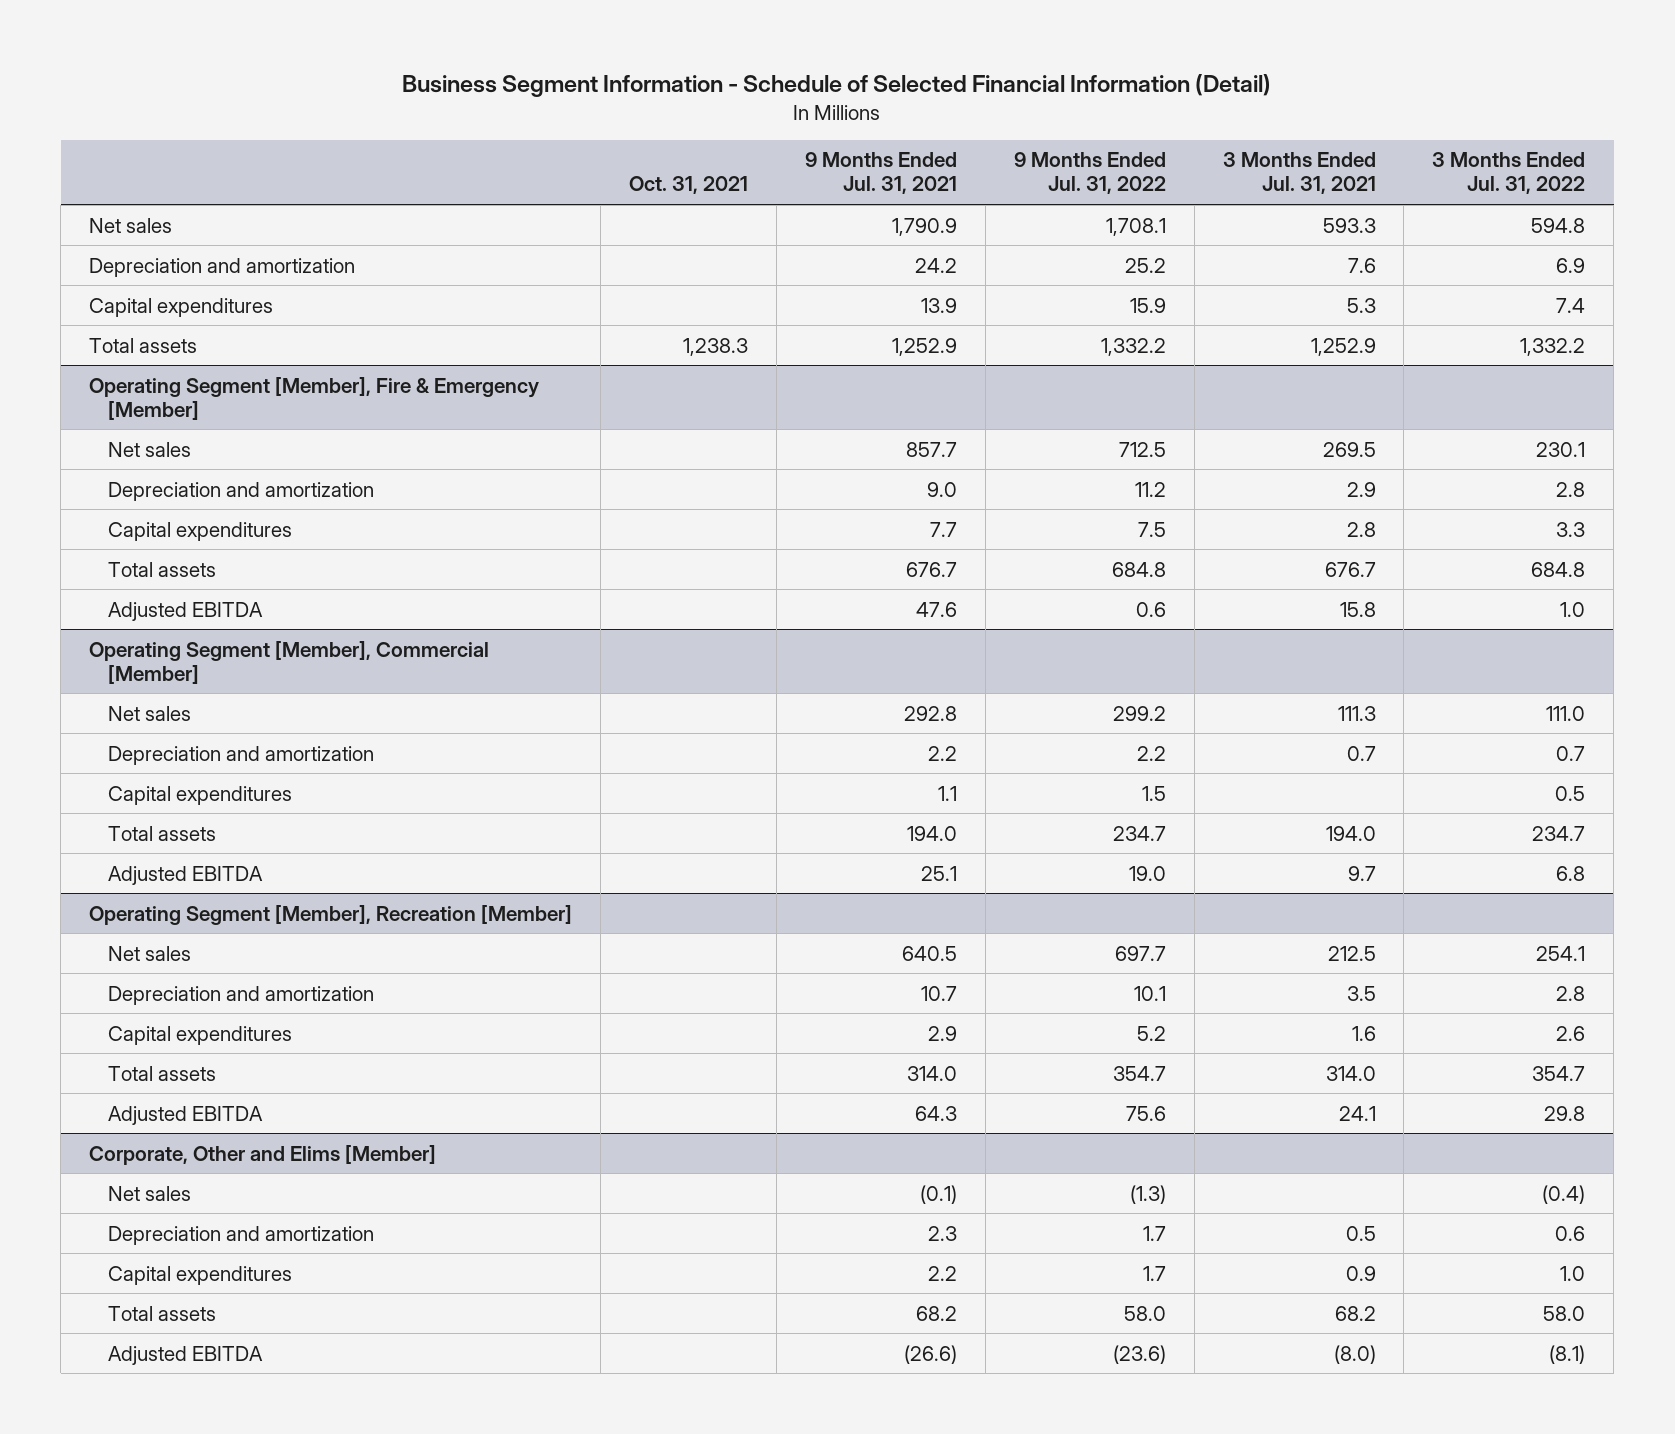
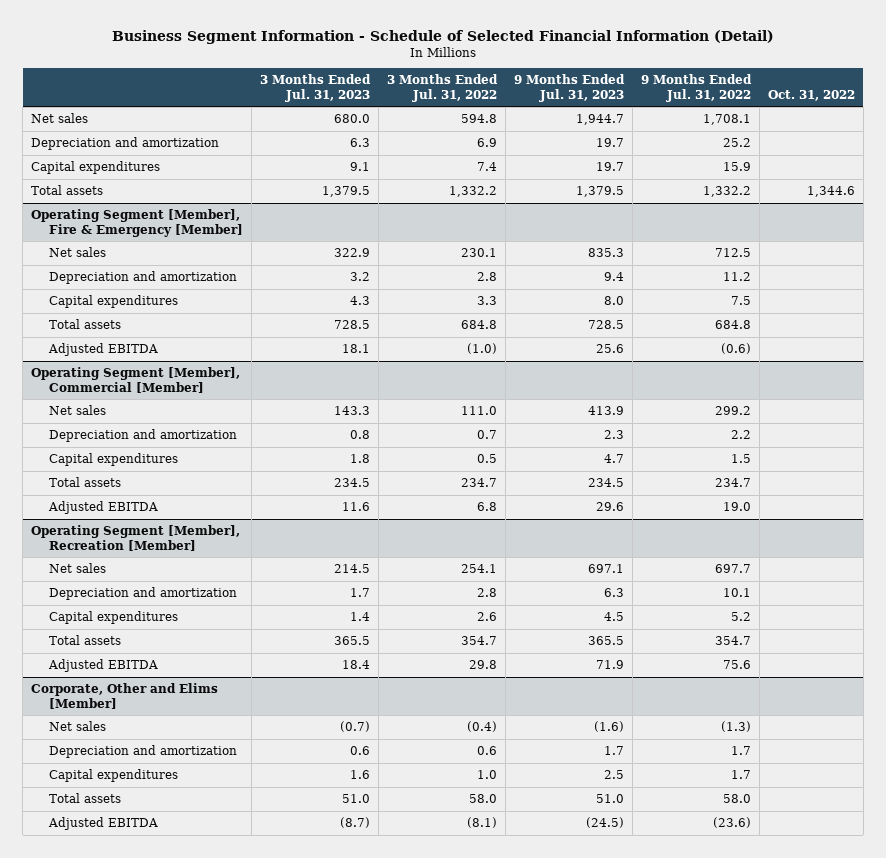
- | Oct. 31, 2021 | 9 Months Ended Jul. 31, 2021 | 9 Months Ended Jul. 31, 2022 | 3 Months Ended Jul. 31, 2021 | 3 Months Ended Jul. 31, 2022
+ | 3 Months Ended Jul. 31, 2023 | 3 Months Ended Jul. 31, 2022 | 9 Months Ended Jul. 31, 2023 | 9 Months Ended Jul. 31, 2022 | Oct. 31, 2022
@ Operating Segment [Member], Fire & Emergency [Member]
- Adjusted EBITDA | | 47.6 | 0.6 | 15.8 | 1.0
+ Adjusted EBITDA | 18.1 | (1.0) | 25.6 | (0.6) |

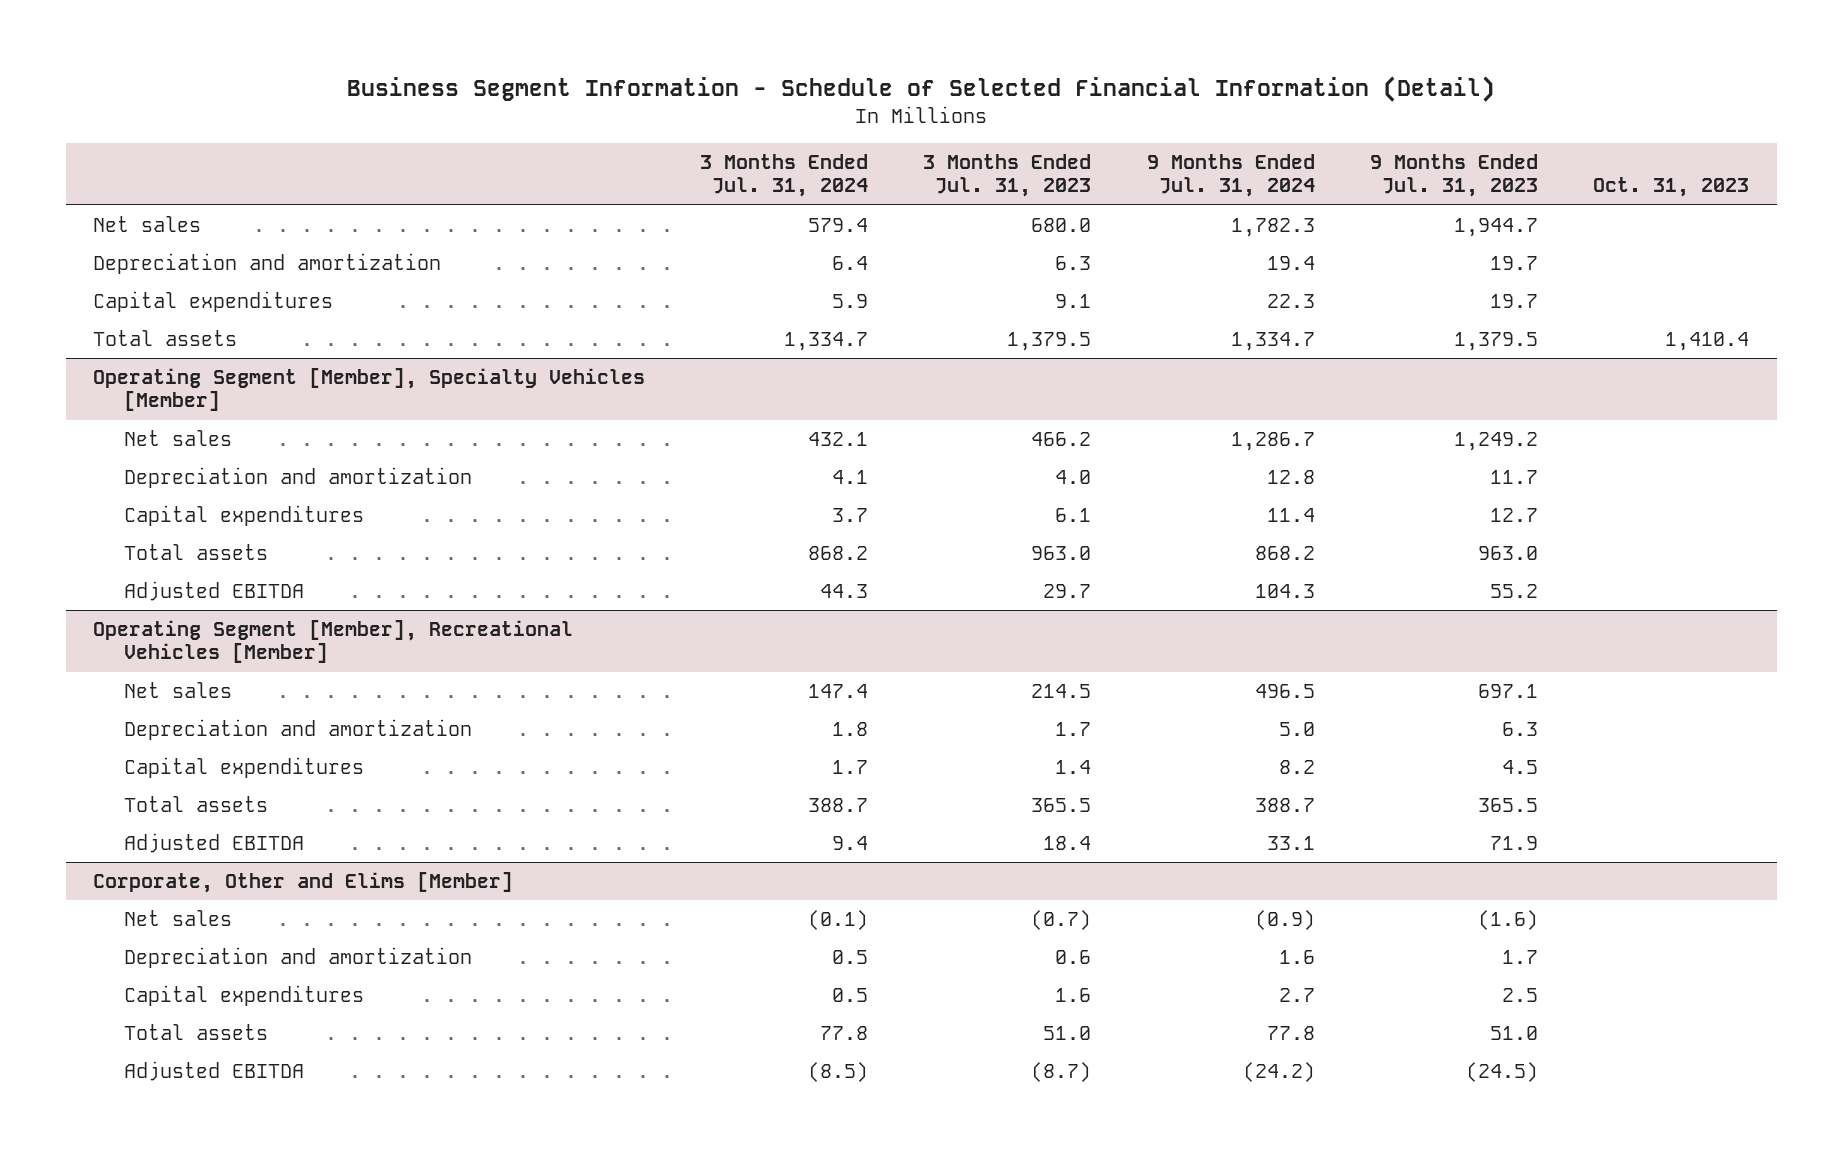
- | 3 Months Ended Jul. 31, 2023 | 3 Months Ended Jul. 31, 2022 | 9 Months Ended Jul. 31, 2023 | 9 Months Ended Jul. 31, 2022 | Oct. 31, 2022
+ | 3 Months Ended Jul. 31, 2024 | 3 Months Ended Jul. 31, 2023 | 9 Months Ended Jul. 31, 2024 | 9 Months Ended Jul. 31, 2023 | Oct. 31, 2023
- Operating Segment [Member], Fire & Emergency [Member]
- Net sales | 322.9 | 230.1 | 835.3 | 712.5 |
- Depreciation and amortization | 3.2 | 2.8 | 9.4 | 11.2 |
- Capital expenditures | 4.3 | 3.3 | 8.0 | 7.5 |
- Total assets | 728.5 | 684.8 | 728.5 | 684.8 |
- Adjusted EBITDA | 18.1 | (1.0) | 25.6 | (0.6) |
- Operating Segment [Member], Commercial [Member]
- Net sales | 143.3 | 111.0 | 413.9 | 299.2 |
- Depreciation and amortization | 0.8 | 0.7 | 2.3 | 2.2 |
- Capital expenditures | 1.8 | 0.5 | 4.7 | 1.5 |
- Total assets | 234.5 | 234.7 | 234.5 | 234.7 |
- Adjusted EBITDA | 11.6 | 6.8 | 29.6 | 19.0 |
- Operating Segment [Member], Recreation [Member]
+ Operating Segment [Member], Specialty Vehicles [Member]
+ Net sales | 432.1 | 466.2 | 1,286.7 | 1,249.2 |
+ Depreciation and amortization | 4.1 | 4.0 | 12.8 | 11.7 |
+ Capital expenditures | 3.7 | 6.1 | 11.4 | 12.7 |
+ Total assets | 868.2 | 963.0 | 868.2 | 963.0 |
+ Adjusted EBITDA | 44.3 | 29.7 | 104.3 | 55.2 |
+ Operating Segment [Member], Recreational Vehicles [Member]

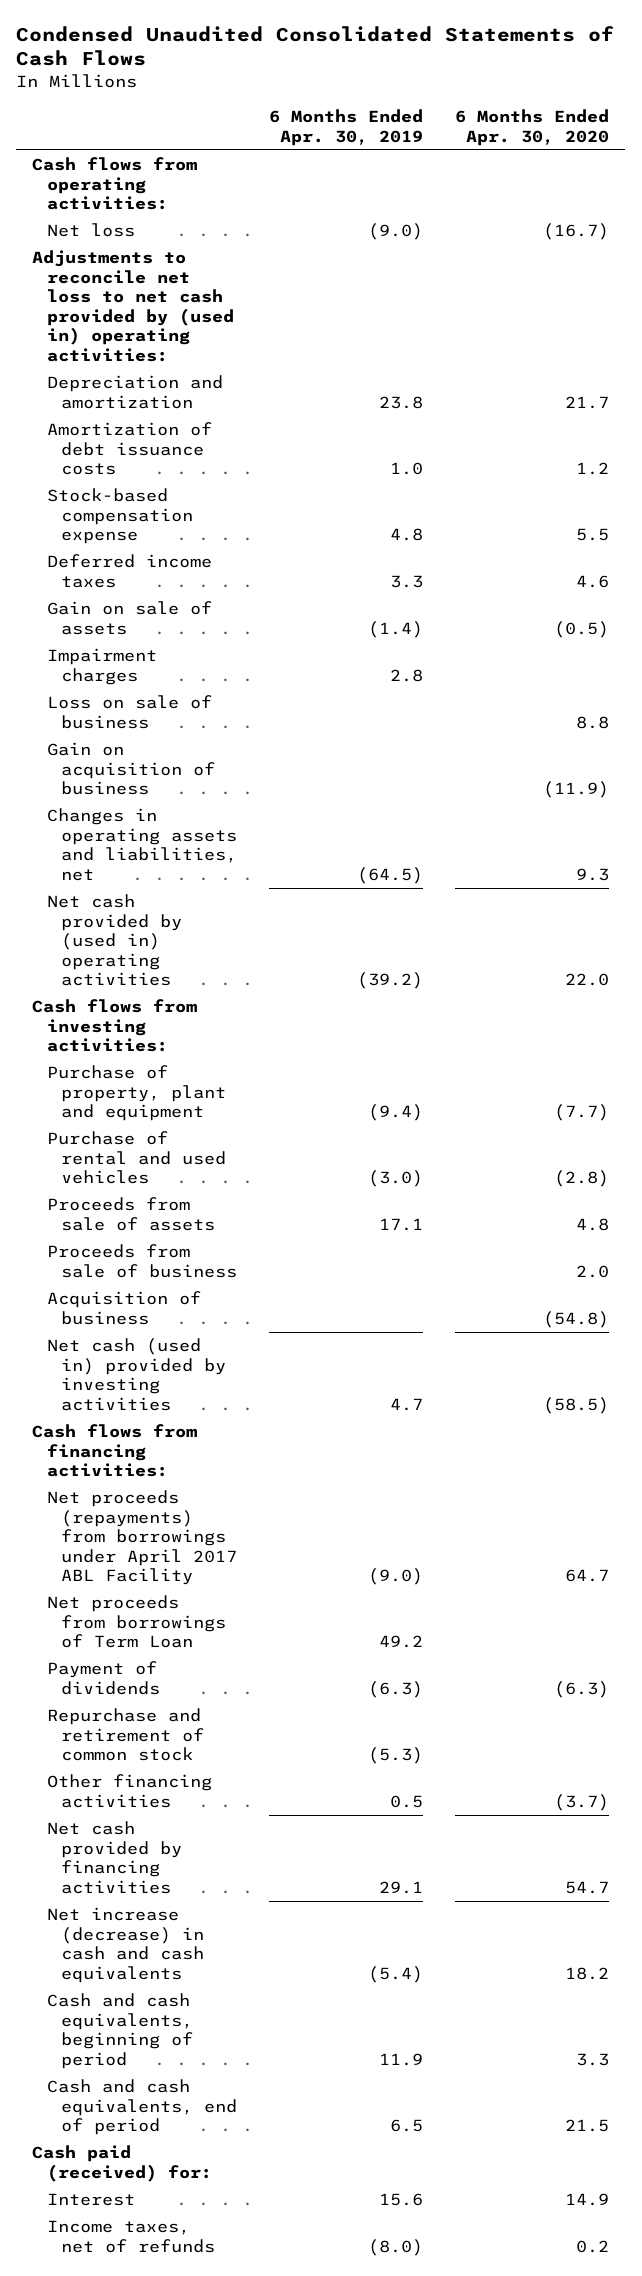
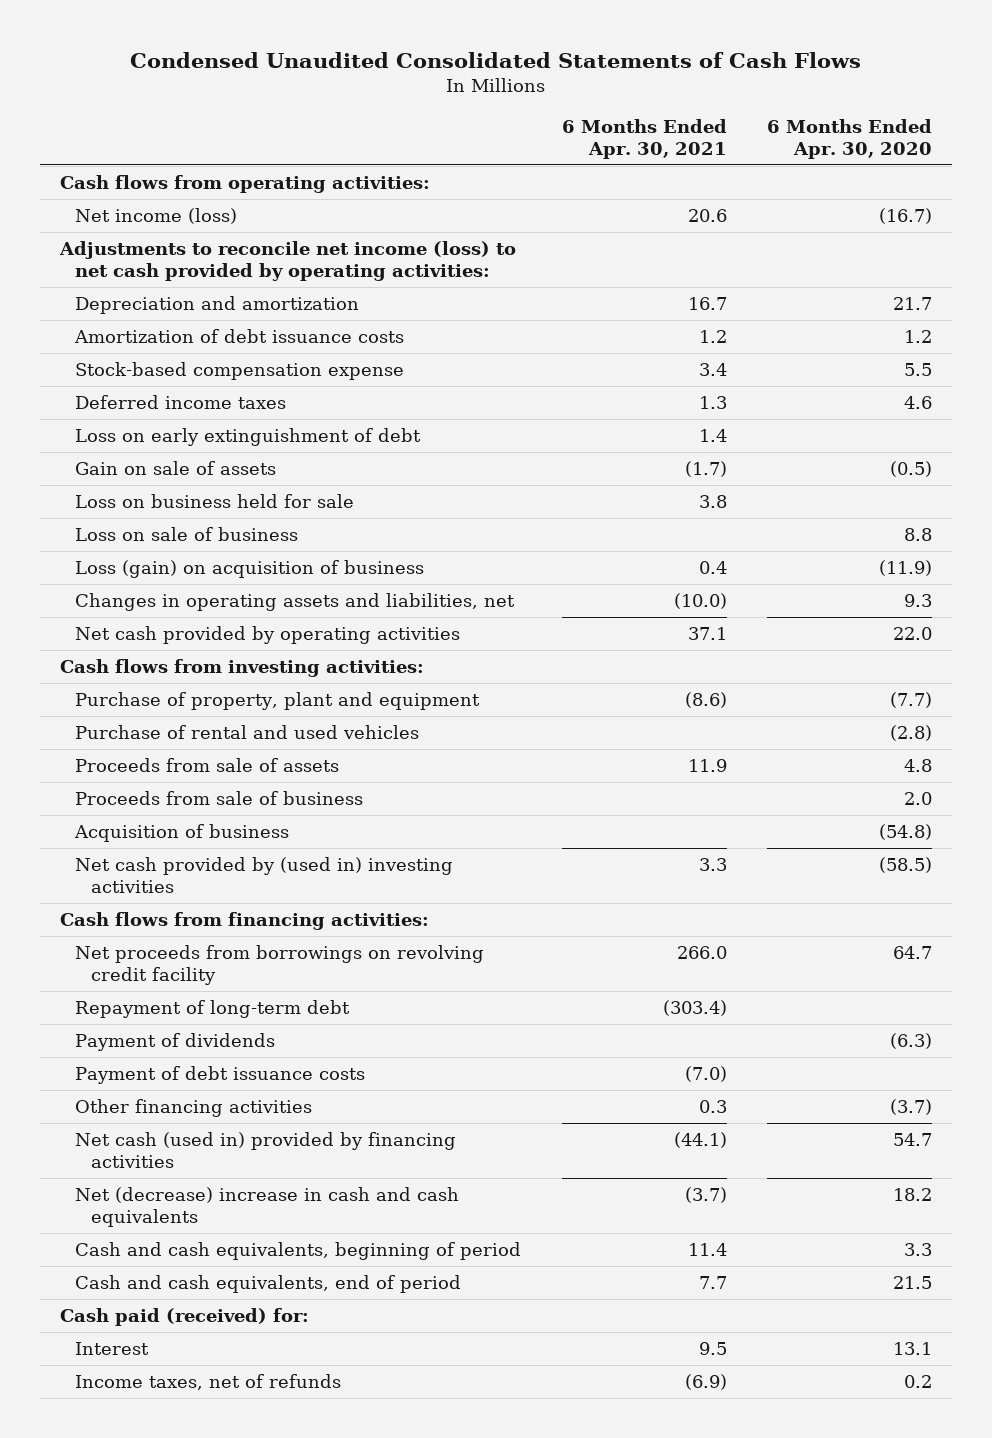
- | 6 Months Ended Apr. 30, 2019 | 6 Months Ended Apr. 30, 2020
+ | 6 Months Ended Apr. 30, 2021 | 6 Months Ended Apr. 30, 2020
- Net loss | (9.0) | (16.7)
- Adjustments to reconcile net loss to net cash provided by (used in) operating activities:
+ Net income (loss) | 20.6 | (16.7)
+ Adjustments to reconcile net income (loss) to net cash provided by operating activities:
+ Loss on early extinguishment of debt | 1.4 |
- Impairment charges | 2.8 |
+ Loss on business held for sale | 3.8 |
- Gain on acquisition of business | | (11.9)
+ Loss (gain) on acquisition of business | 0.4 | (11.9)
- Net cash provided by (used in) operating activities | (39.2) | 22.0
+ Net cash provided by operating activities | 37.1 | 22.0
- Net cash (used in) provided by investing activities | 4.7 | (58.5)
+ Net cash provided by (used in) investing activities | 3.3 | (58.5)
- Net proceeds (repayments) from borrowings under April 2017 ABL Facility | (9.0) | 64.7
- Net proceeds from borrowings of Term Loan | 49.2 |
+ Net proceeds from borrowings on revolving credit facility | 266.0 | 64.7
+ Repayment of long-term debt | (303.4) |
- Repurchase and retirement of common stock | (5.3) |
+ Payment of debt issuance costs | (7.0) |
- Net cash provided by financing activities | 29.1 | 54.7
- Net increase (decrease) in cash and cash equivalents | (5.4) | 18.2
+ Net cash (used in) provided by financing activities | (44.1) | 54.7
+ Net (decrease) increase in cash and cash equivalents | (3.7) | 18.2
- Interest | 15.6 | 14.9
+ Interest | 9.5 | 13.1

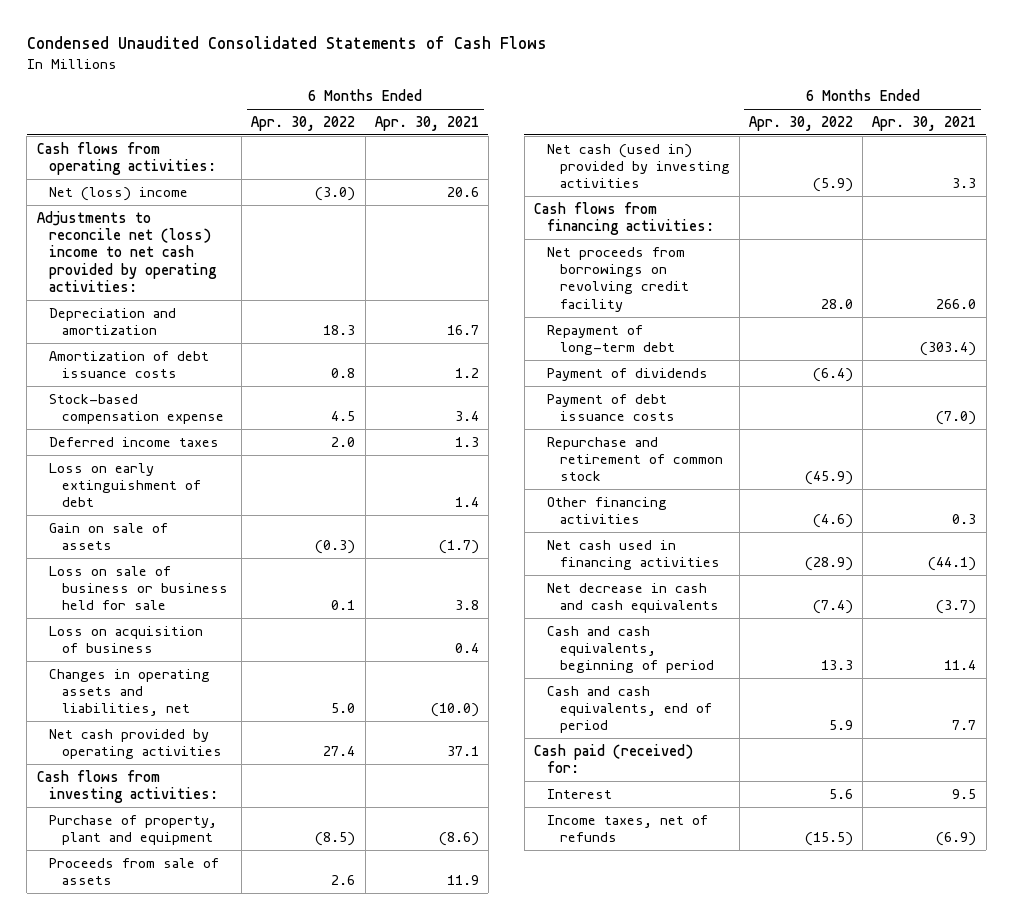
- | 6 Months Ended Apr. 30, 2021 | 6 Months Ended Apr. 30, 2020
+ | 6 Months Ended Apr. 30, 2022 | 6 Months Ended Apr. 30, 2021
- Net income (loss) | 20.6 | (16.7)
- Adjustments to reconcile net income (loss) to net cash provided by operating activities:
+ Net (loss) income | (3.0) | 20.6
+ Adjustments to reconcile net (loss) income to net cash provided by operating activities:
- Loss on business held for sale | 3.8 |
- Loss on sale of business | | 8.8
- Loss (gain) on acquisition of business | 0.4 | (11.9)
+ Loss on sale of business or business held for sale | 0.1 | 3.8
+ Loss on acquisition of business | | 0.4
- Purchase of rental and used vehicles | | (2.8)
- Proceeds from sale of business | | 2.0
- Acquisition of business | | (54.8)
- Net cash provided by (used in) investing activities | 3.3 | (58.5)
+ Net cash (used in) provided by investing activities | (5.9) | 3.3
+ Repurchase and retirement of common stock | (45.9) |
- Net cash (used in) provided by financing activities | (44.1) | 54.7
- Net (decrease) increase in cash and cash equivalents | (3.7) | 18.2
+ Net cash used in financing activities | (28.9) | (44.1)
+ Net decrease in cash and cash equivalents | (7.4) | (3.7)

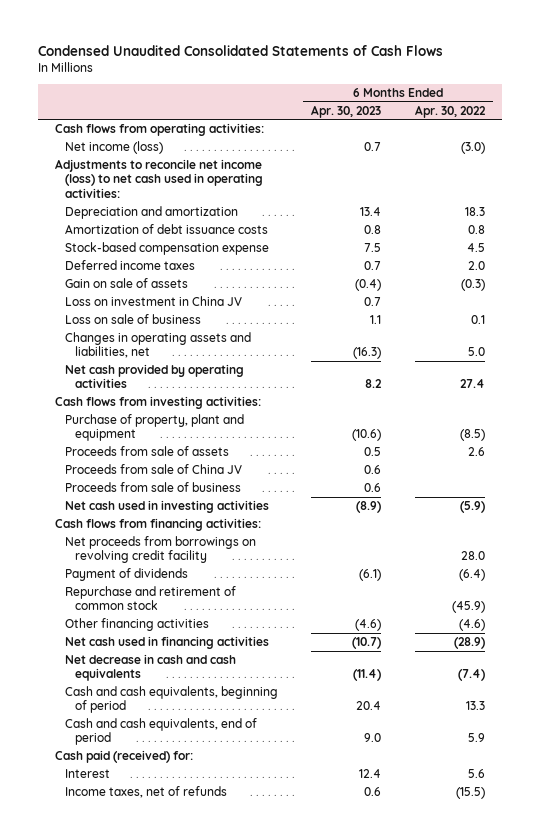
- | 6 Months Ended Apr. 30, 2022 | 6 Months Ended Apr. 30, 2021
+ | 6 Months Ended Apr. 30, 2023 | 6 Months Ended Apr. 30, 2022
- Net (loss) income | (3.0) | 20.6
- Adjustments to reconcile net (loss) income to net cash provided by operating activities:
+ Net income (loss) | 0.7 | (3.0)
+ Adjustments to reconcile net income (loss) to net cash used in operating activities:
- Loss on early extinguishment of debt | | 1.4
- Loss on sale of business or business held for sale | 0.1 | 3.8
- Loss on acquisition of business | | 0.4
+ Loss on investment in China JV | 0.7 |
+ Loss on sale of business | 1.1 | 0.1
- Net cash (used in) provided by investing activities | (5.9) | 3.3
+ Proceeds from sale of China JV | 0.6 |
+ Proceeds from sale of business | 0.6 |
+ Net cash used in investing activities | (8.9) | (5.9)
- Repayment of long-term debt | | (303.4)
- Payment of debt issuance costs | | (7.0)

